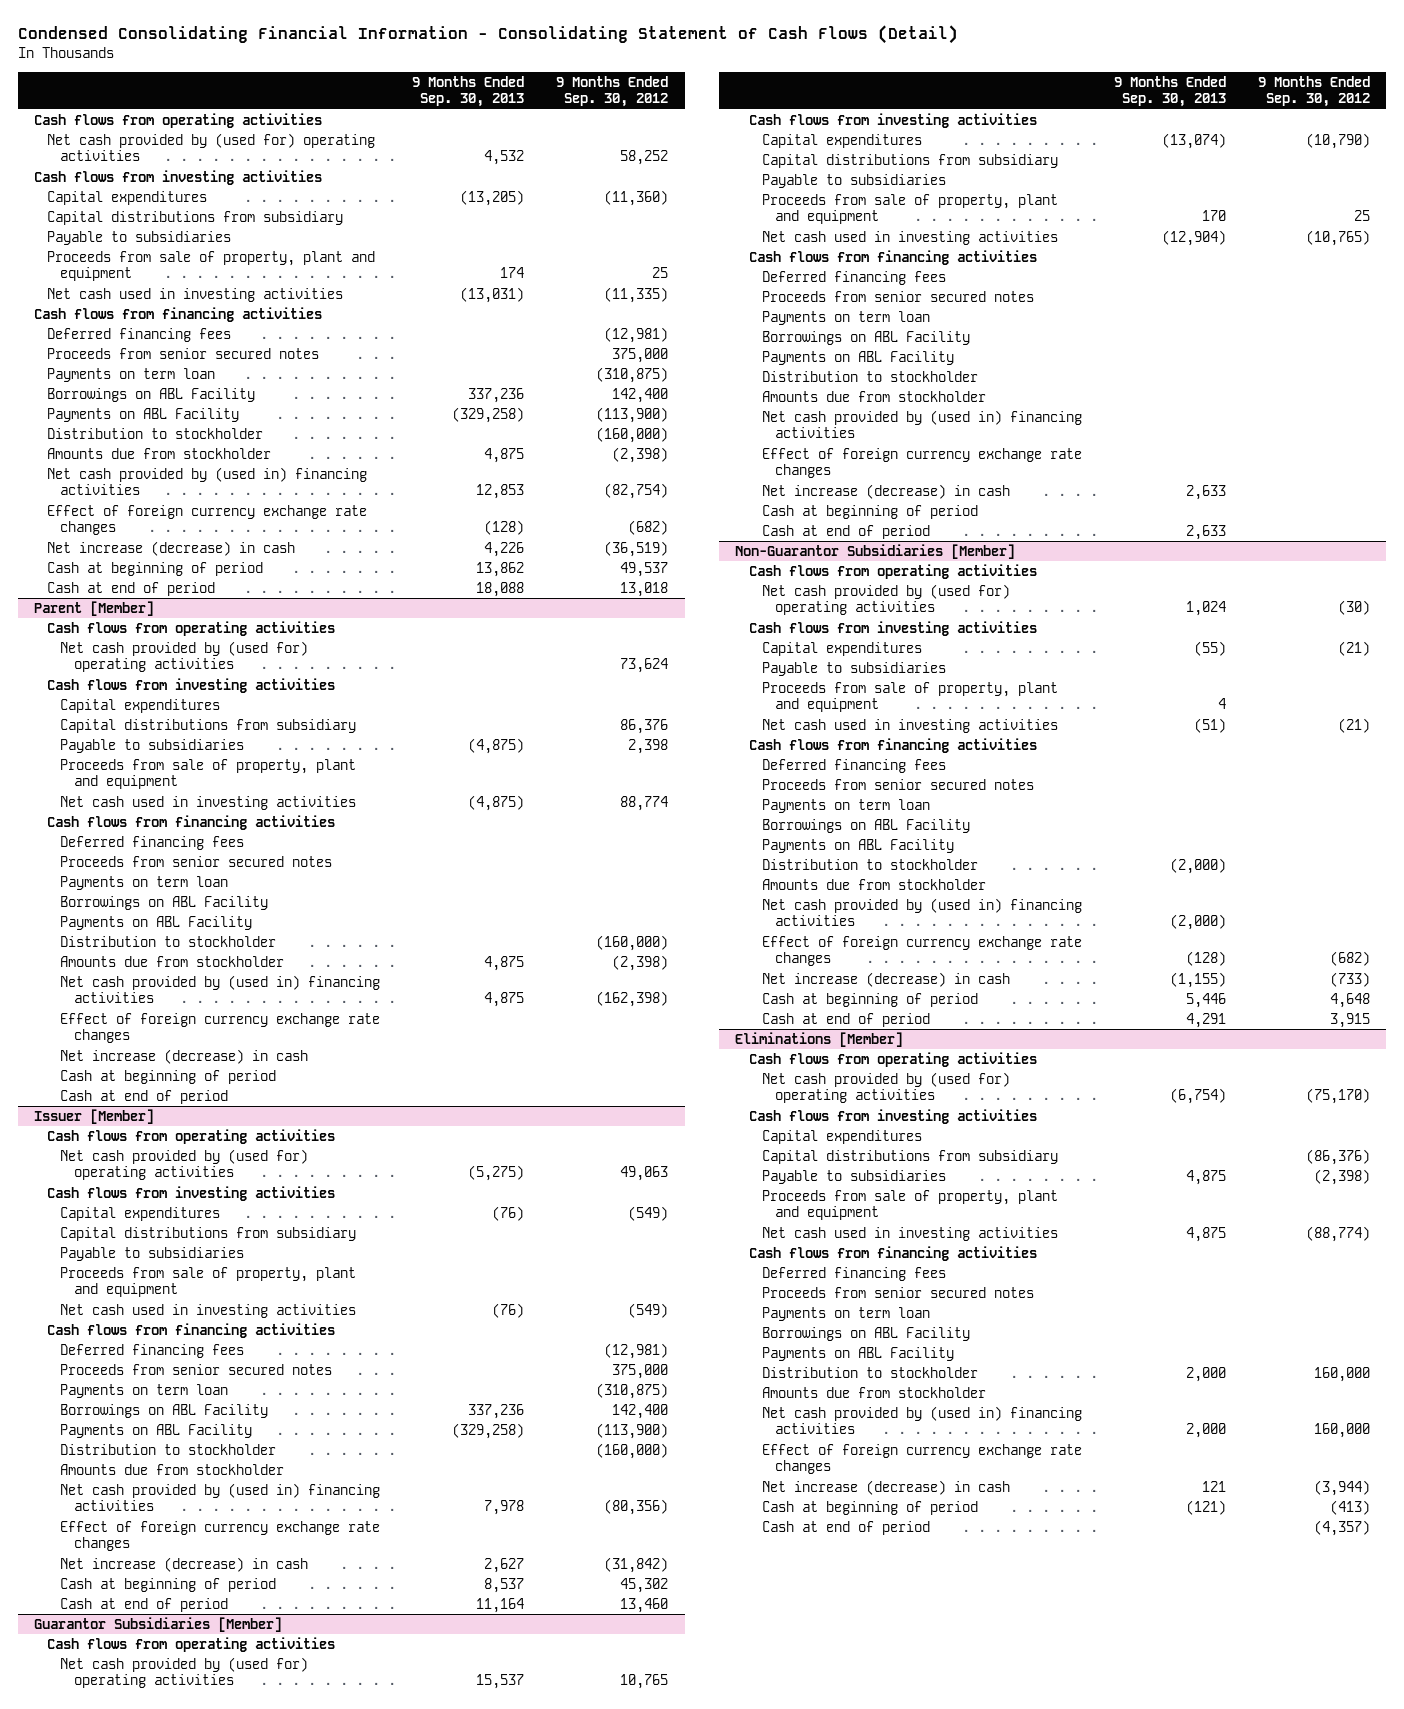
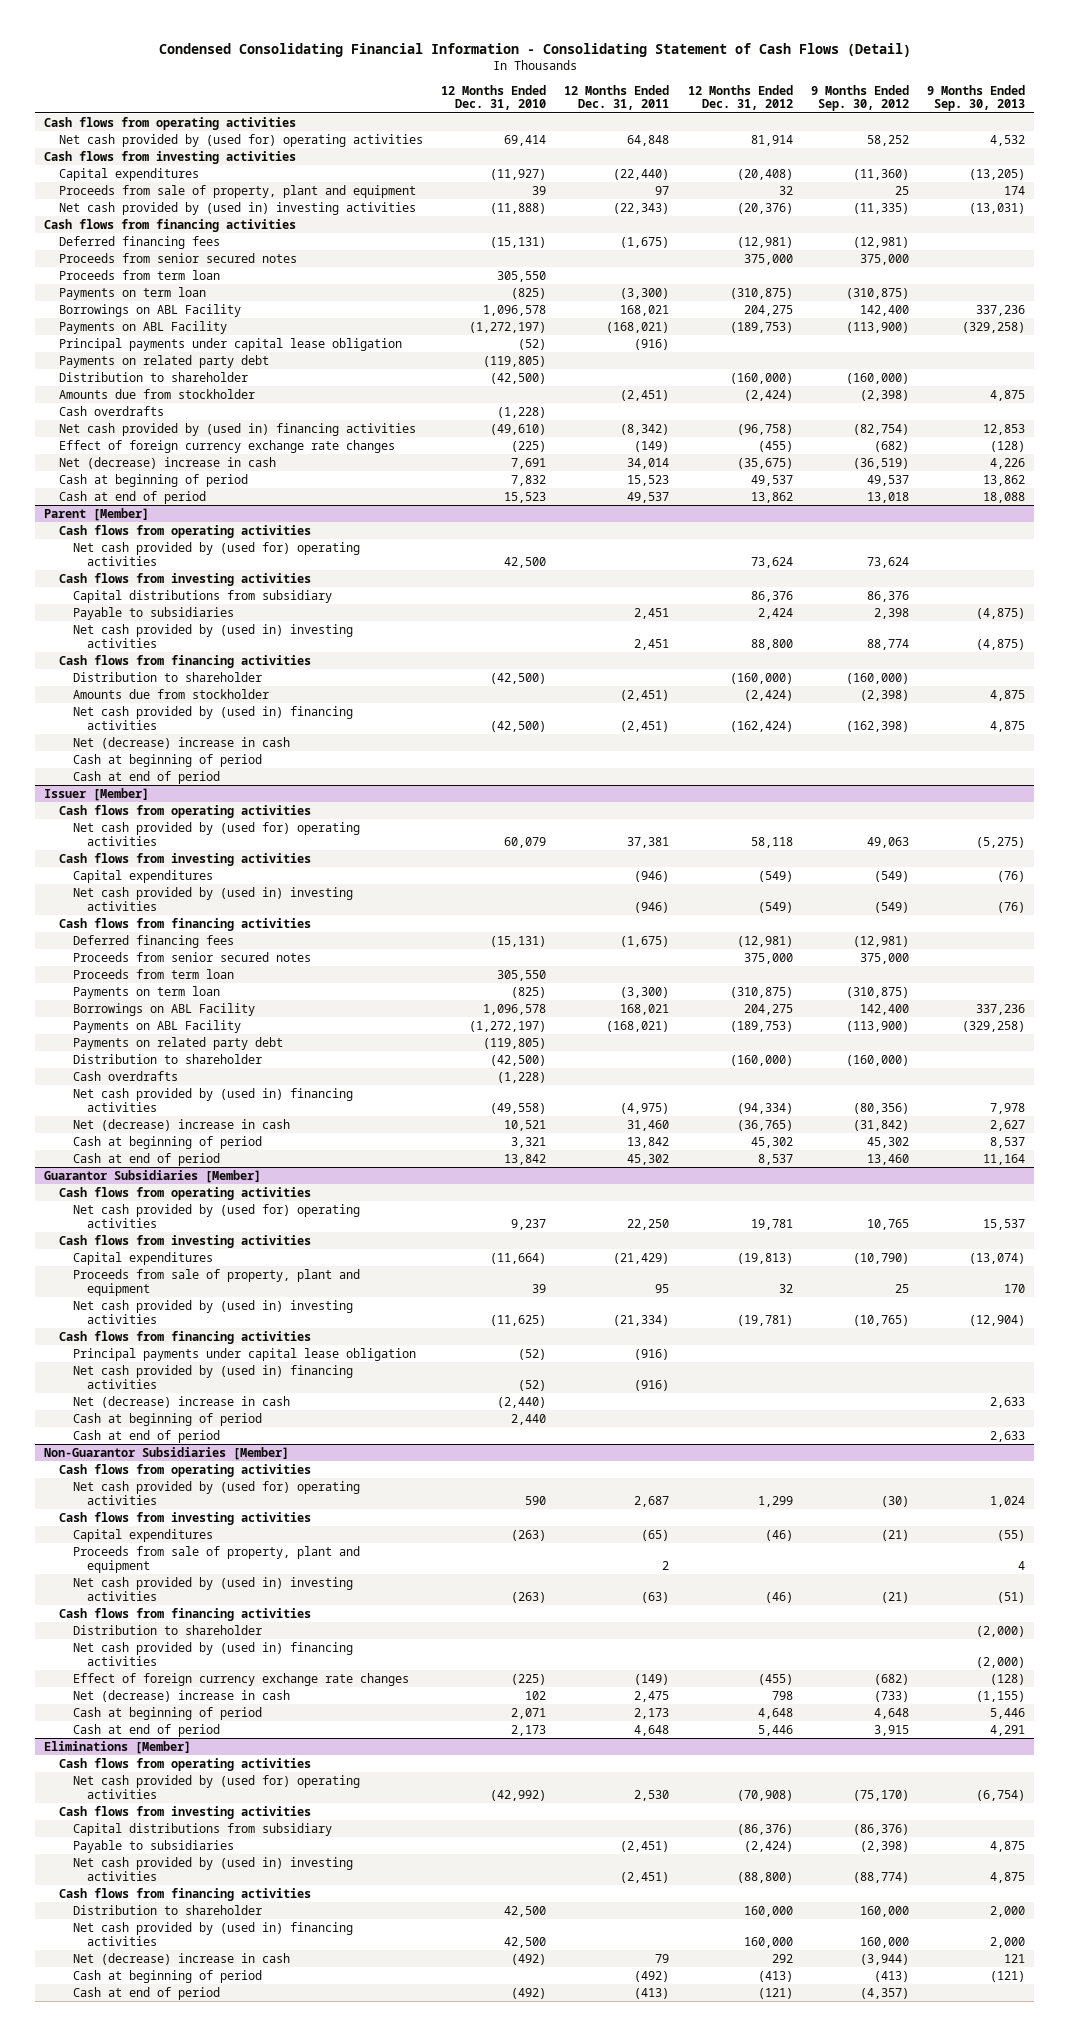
- | 9 Months Ended Sep. 30, 2013 | 9 Months Ended Sep. 30, 2012
+ | 12 Months Ended Dec. 31, 2010 | 12 Months Ended Dec. 31, 2011 | 12 Months Ended Dec. 31, 2012 | 9 Months Ended Sep. 30, 2012 | 9 Months Ended Sep. 30, 2013
- Capital distributions from subsidiary
- Payable to subsidiaries
- Net cash used in investing activities | (13,031) | (11,335)
+ Net cash provided by (used in) investing activities | (11,888) | (22,343) | (20,376) | (11,335) | (13,031)
+ Proceeds from term loan | 305,550 | | | |
- Distribution to stockholder | | (160,000)
+ Principal payments under capital lease obligation | (52) | (916) | | |
+ Payments on related party debt | (119,805) | | | |
+ Distribution to shareholder | (42,500) | | (160,000) | (160,000) |
+ Cash overdrafts | (1,228) | | | |
- Net increase (decrease) in cash | 4,226 | (36,519)
+ Net (decrease) increase in cash | 7,691 | 34,014 | (35,675) | (36,519) | 4,226
@ Parent [Member]
- Capital expenditures
- Proceeds from sale of property, plant and equipment
- Net cash used in investing activities | (4,875) | 88,774
+ Net cash provided by (used in) investing activities | | 2,451 | 88,800 | 88,774 | (4,875)
- Deferred financing fees
- Proceeds from senior secured notes
- Payments on term loan
- Borrowings on ABL Facility
- Payments on ABL Facility
- Distribution to stockholder | | (160,000)
+ Distribution to shareholder | (42,500) | | (160,000) | (160,000) |
- Effect of foreign currency exchange rate changes
- Net increase (decrease) in cash
+ Net (decrease) increase in cash
@ Issuer [Member]
- Capital distributions from subsidiary
- Payable to subsidiaries
- Proceeds from sale of property, plant and equipment
- Net cash used in investing activities | (76) | (549)
+ Net cash provided by (used in) investing activities | | (946) | (549) | (549) | (76)
+ Proceeds from term loan | 305,550 | | | |
- Distribution to stockholder | | (160,000)
- Amounts due from stockholder
+ Payments on related party debt | (119,805) | | | |
+ Distribution to shareholder | (42,500) | | (160,000) | (160,000) |
+ Cash overdrafts | (1,228) | | | |
- Effect of foreign currency exchange rate changes
- Net increase (decrease) in cash | 2,627 | (31,842)
+ Net (decrease) increase in cash | 10,521 | 31,460 | (36,765) | (31,842) | 2,627
@ Guarantor Subsidiaries [Member]
- Capital distributions from subsidiary
- Payable to subsidiaries
- Net cash used in investing activities | (12,904) | (10,765)
+ Net cash provided by (used in) investing activities | (11,625) | (21,334) | (19,781) | (10,765) | (12,904)
- Deferred financing fees
- Proceeds from senior secured notes
- Payments on term loan
- Borrowings on ABL Facility
- Payments on ABL Facility
- Distribution to stockholder
- Amounts due from stockholder
+ Principal payments under capital lease obligation | (52) | (916) | | |
- Effect of foreign currency exchange rate changes
- Net increase (decrease) in cash | 2,633 |
+ Net (decrease) increase in cash | (2,440) | | | | 2,633
@ Non-Guarantor Subsidiaries [Member]
- Payable to subsidiaries
- Net cash used in investing activities | (51) | (21)
+ Net cash provided by (used in) investing activities | (263) | (63) | (46) | (21) | (51)
- Deferred financing fees
- Proceeds from senior secured notes
- Payments on term loan
- Borrowings on ABL Facility
- Payments on ABL Facility
- Distribution to stockholder | (2,000) |
- Amounts due from stockholder
+ Distribution to shareholder | | | | | (2,000)
- Net increase (decrease) in cash | (1,155) | (733)
+ Net (decrease) increase in cash | 102 | 2,475 | 798 | (733) | (1,155)
@ Eliminations [Member]
- Capital expenditures
- Proceeds from sale of property, plant and equipment
- Net cash used in investing activities | 4,875 | (88,774)
+ Net cash provided by (used in) investing activities | | (2,451) | (88,800) | (88,774) | 4,875
- Deferred financing fees
- Proceeds from senior secured notes
- Payments on term loan
- Borrowings on ABL Facility
- Payments on ABL Facility
- Distribution to stockholder | 2,000 | 160,000
- Amounts due from stockholder
+ Distribution to shareholder | 42,500 | | 160,000 | 160,000 | 2,000
- Effect of foreign currency exchange rate changes
- Net increase (decrease) in cash | 121 | (3,944)
+ Net (decrease) increase in cash | (492) | 79 | 292 | (3,944) | 121

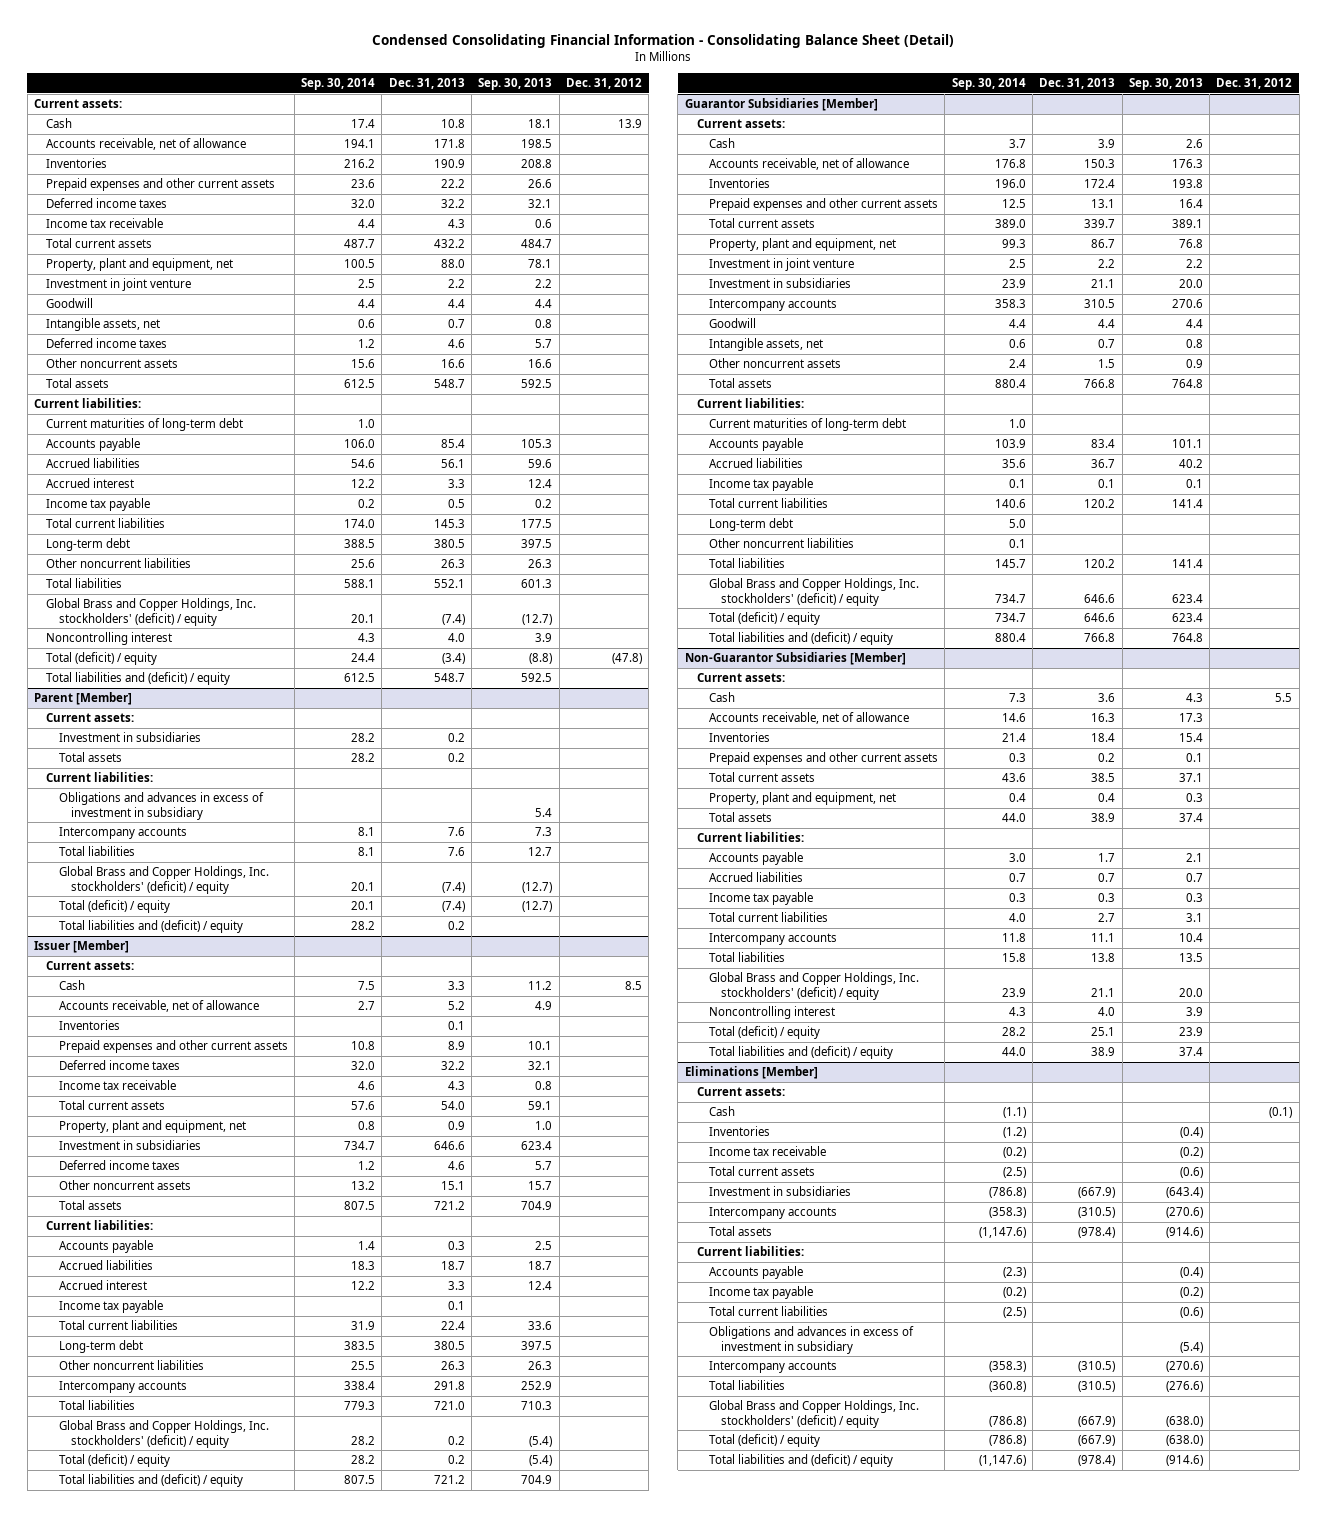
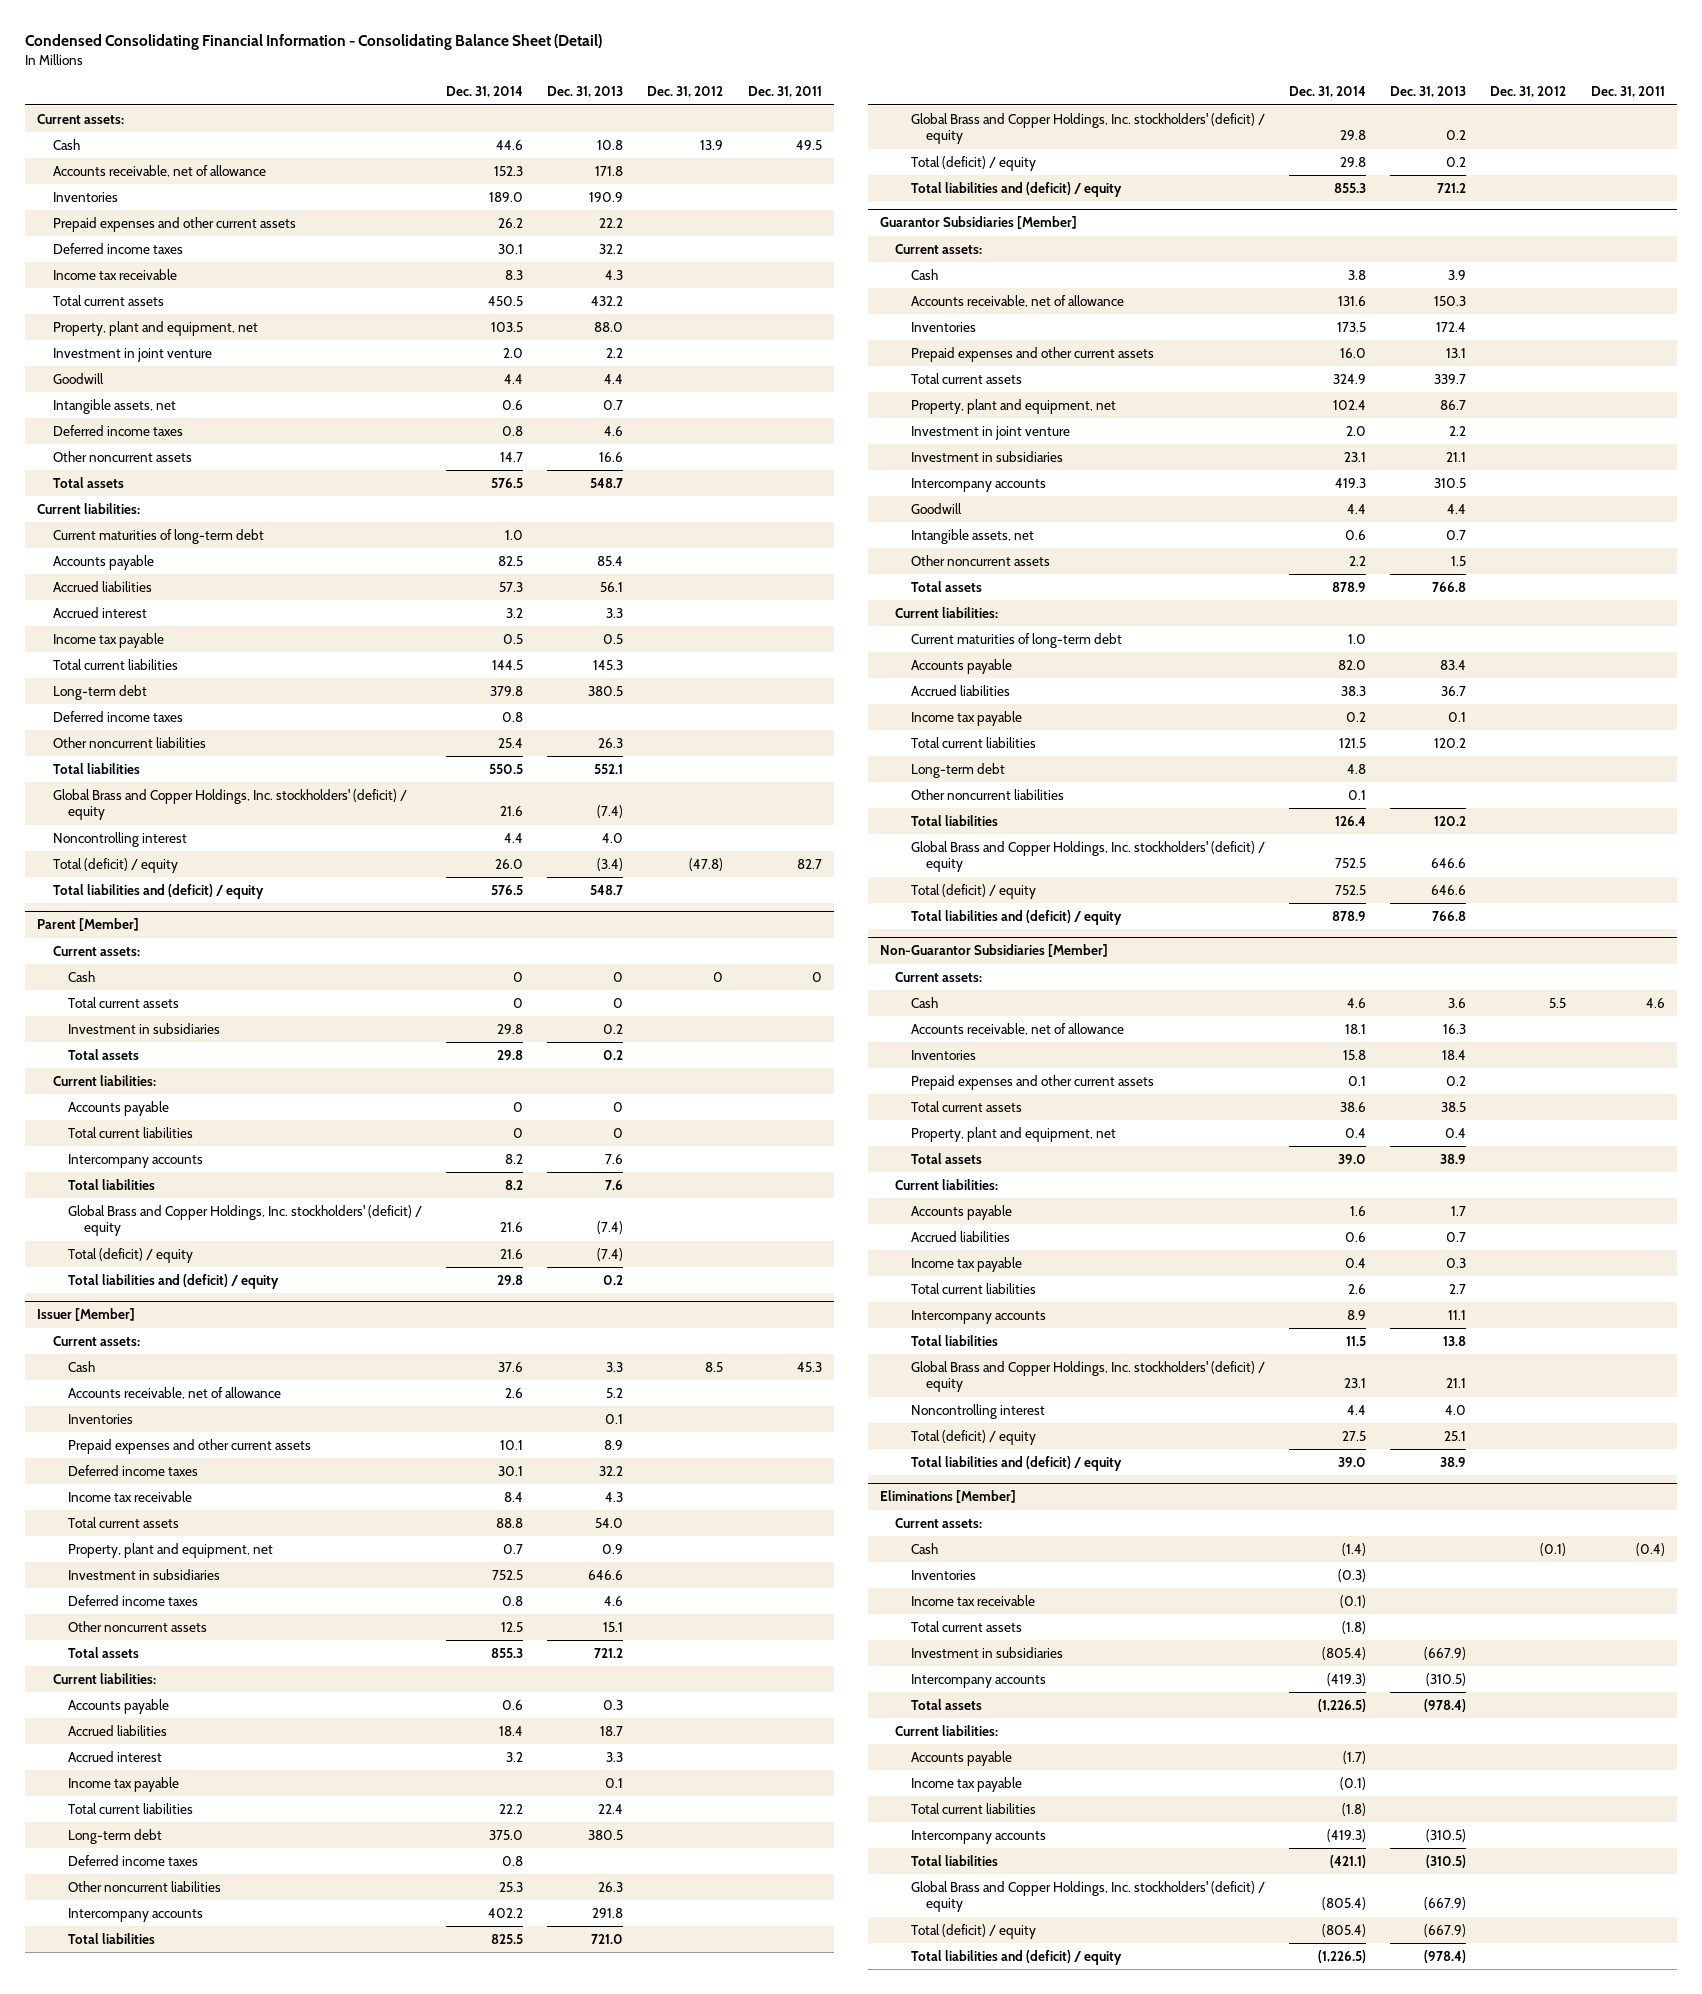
- | Sep. 30, 2014 | Dec. 31, 2013 | Sep. 30, 2013 | Dec. 31, 2012
+ | Dec. 31, 2014 | Dec. 31, 2013 | Dec. 31, 2012 | Dec. 31, 2011
+ Deferred income taxes | 0.8 | | |
@ Parent [Member]
+ Cash | 0 | 0 | 0 | 0
+ Total current assets | 0 | 0 | |
- Obligations and advances in excess of investment in subsidiary | | | 5.4 |
+ Accounts payable | 0 | 0 | |
+ Total current liabilities | 0 | 0 | |
@ Issuer [Member]
+ Deferred income taxes | 0.8 | | |
@ Eliminations [Member]
- Obligations and advances in excess of investment in subsidiary | | | (5.4) |

